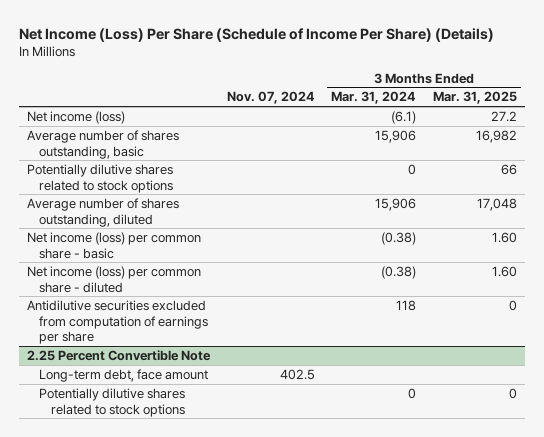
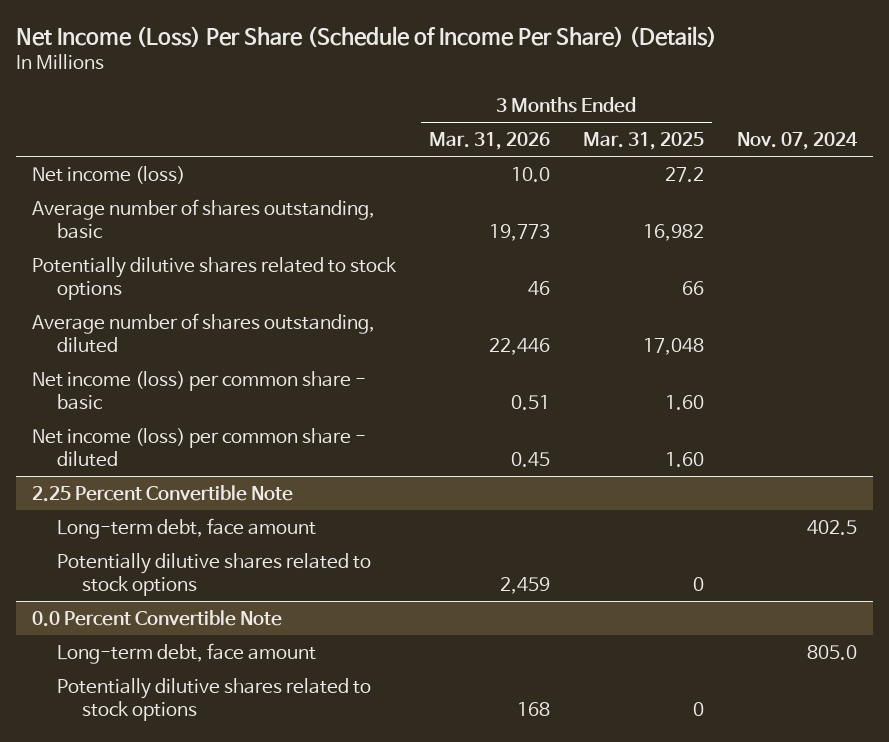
- | Nov. 07, 2024 | 3 Months Ended Mar. 31, 2024 | 3 Months Ended Mar. 31, 2025
+ | 3 Months Ended Mar. 31, 2026 | 3 Months Ended Mar. 31, 2025 | Nov. 07, 2024
- Antidilutive securities excluded from computation of earnings per share | | 118 | 0
+ 0.0 Percent Convertible Note
+ Long-term debt, face amount | | | 805.0
+ Potentially dilutive shares related to stock options | 168 | 0 |

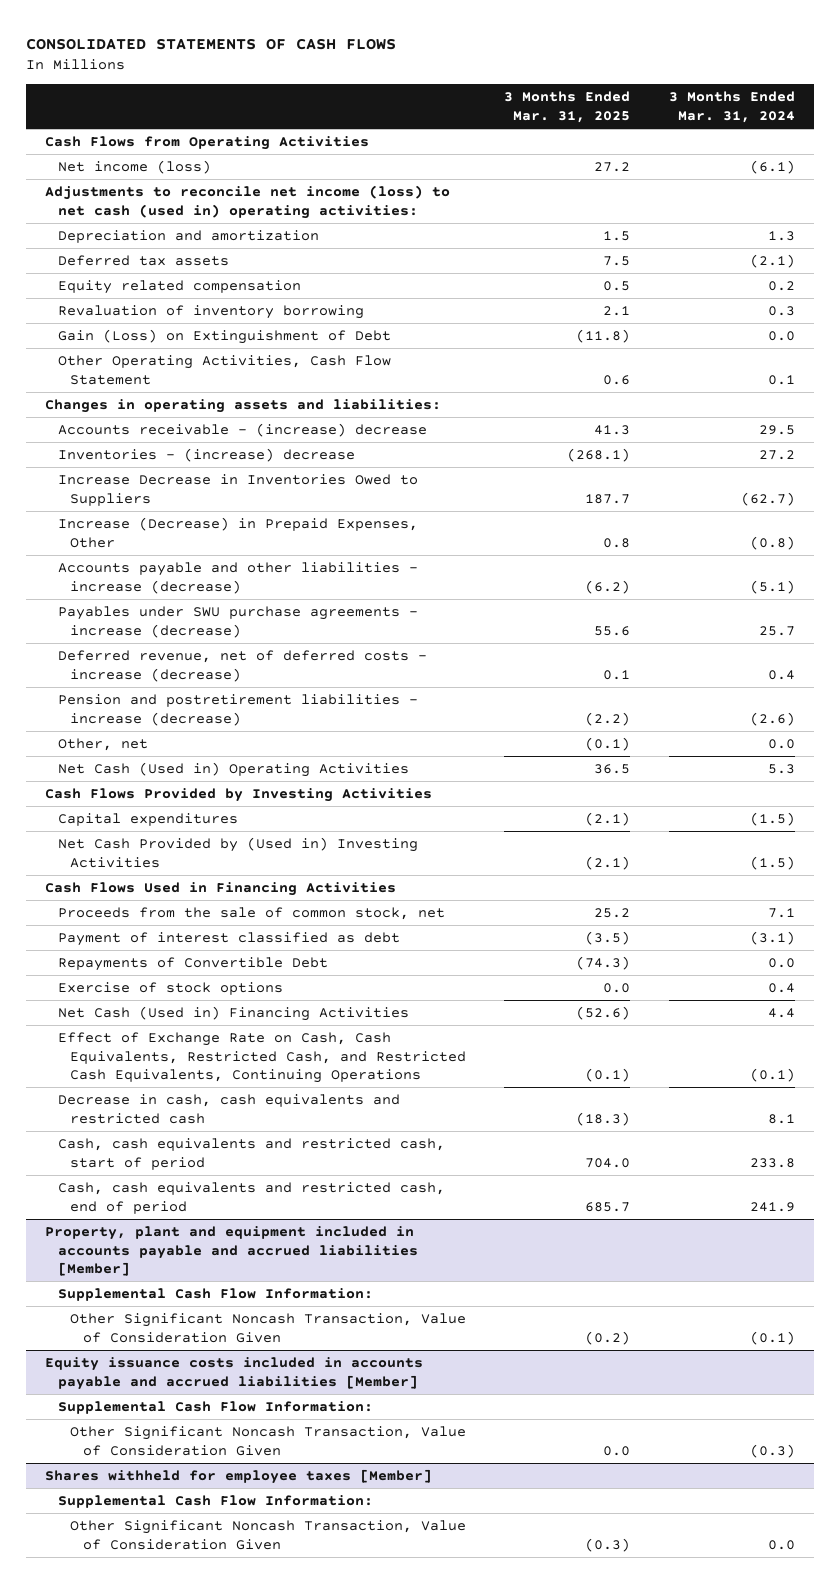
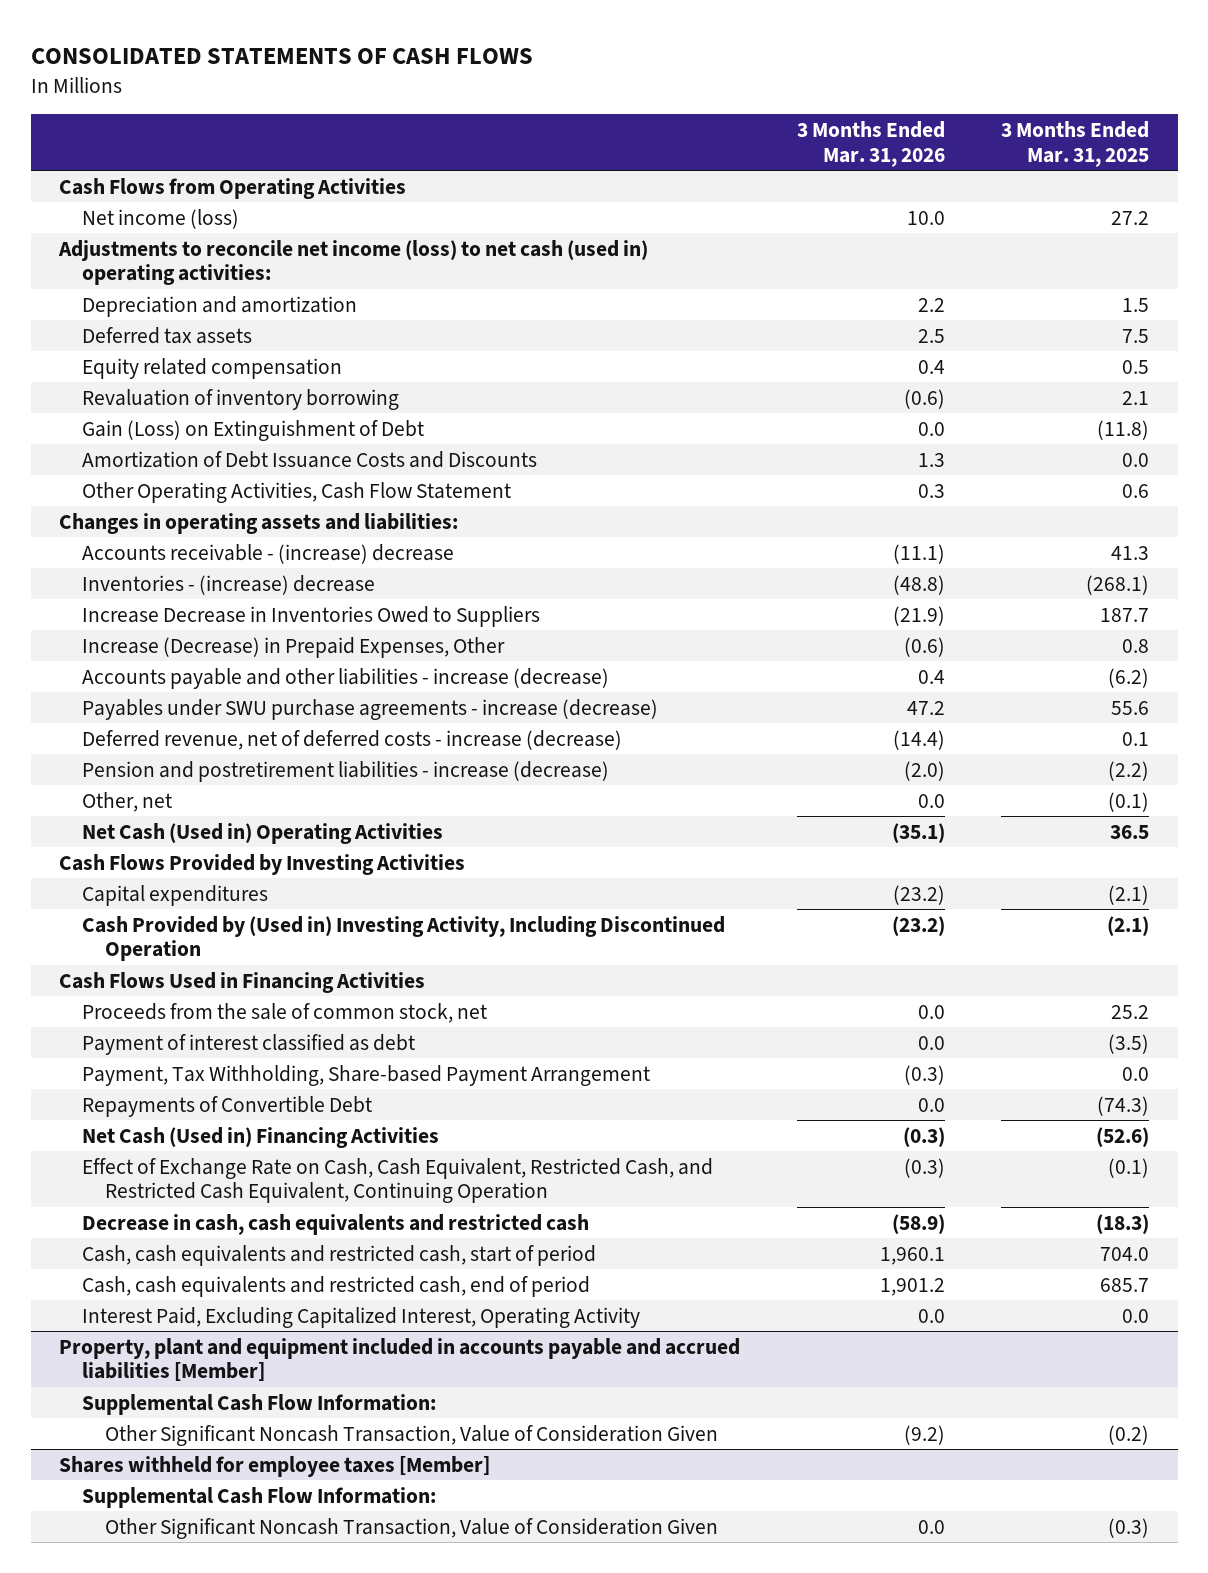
- | 3 Months Ended Mar. 31, 2025 | 3 Months Ended Mar. 31, 2024
+ | 3 Months Ended Mar. 31, 2026 | 3 Months Ended Mar. 31, 2025
+ Amortization of Debt Issuance Costs and Discounts | 1.3 | 0.0
- Net Cash Provided by (Used in) Investing Activities | (2.1) | (1.5)
+ Cash Provided by (Used in) Investing Activity, Including Discontinued Operation | (23.2) | (2.1)
+ Payment, Tax Withholding, Share-based Payment Arrangement | (0.3) | 0.0
- Exercise of stock options | 0.0 | 0.4
- Effect of Exchange Rate on Cash, Cash Equivalents, Restricted Cash, and Restricted Cash Equivalents, Continuing Operations | (0.1) | (0.1)
+ Effect of Exchange Rate on Cash, Cash Equivalent, Restricted Cash, and Restricted Cash Equivalent, Continuing Operation | (0.3) | (0.1)
+ Interest Paid, Excluding Capitalized Interest, Operating Activity | 0.0 | 0.0
- Equity issuance costs included in accounts payable and accrued liabilities [Member]
- Supplemental Cash Flow Information:
- Other Significant Noncash Transaction, Value of Consideration Given | 0.0 | (0.3)

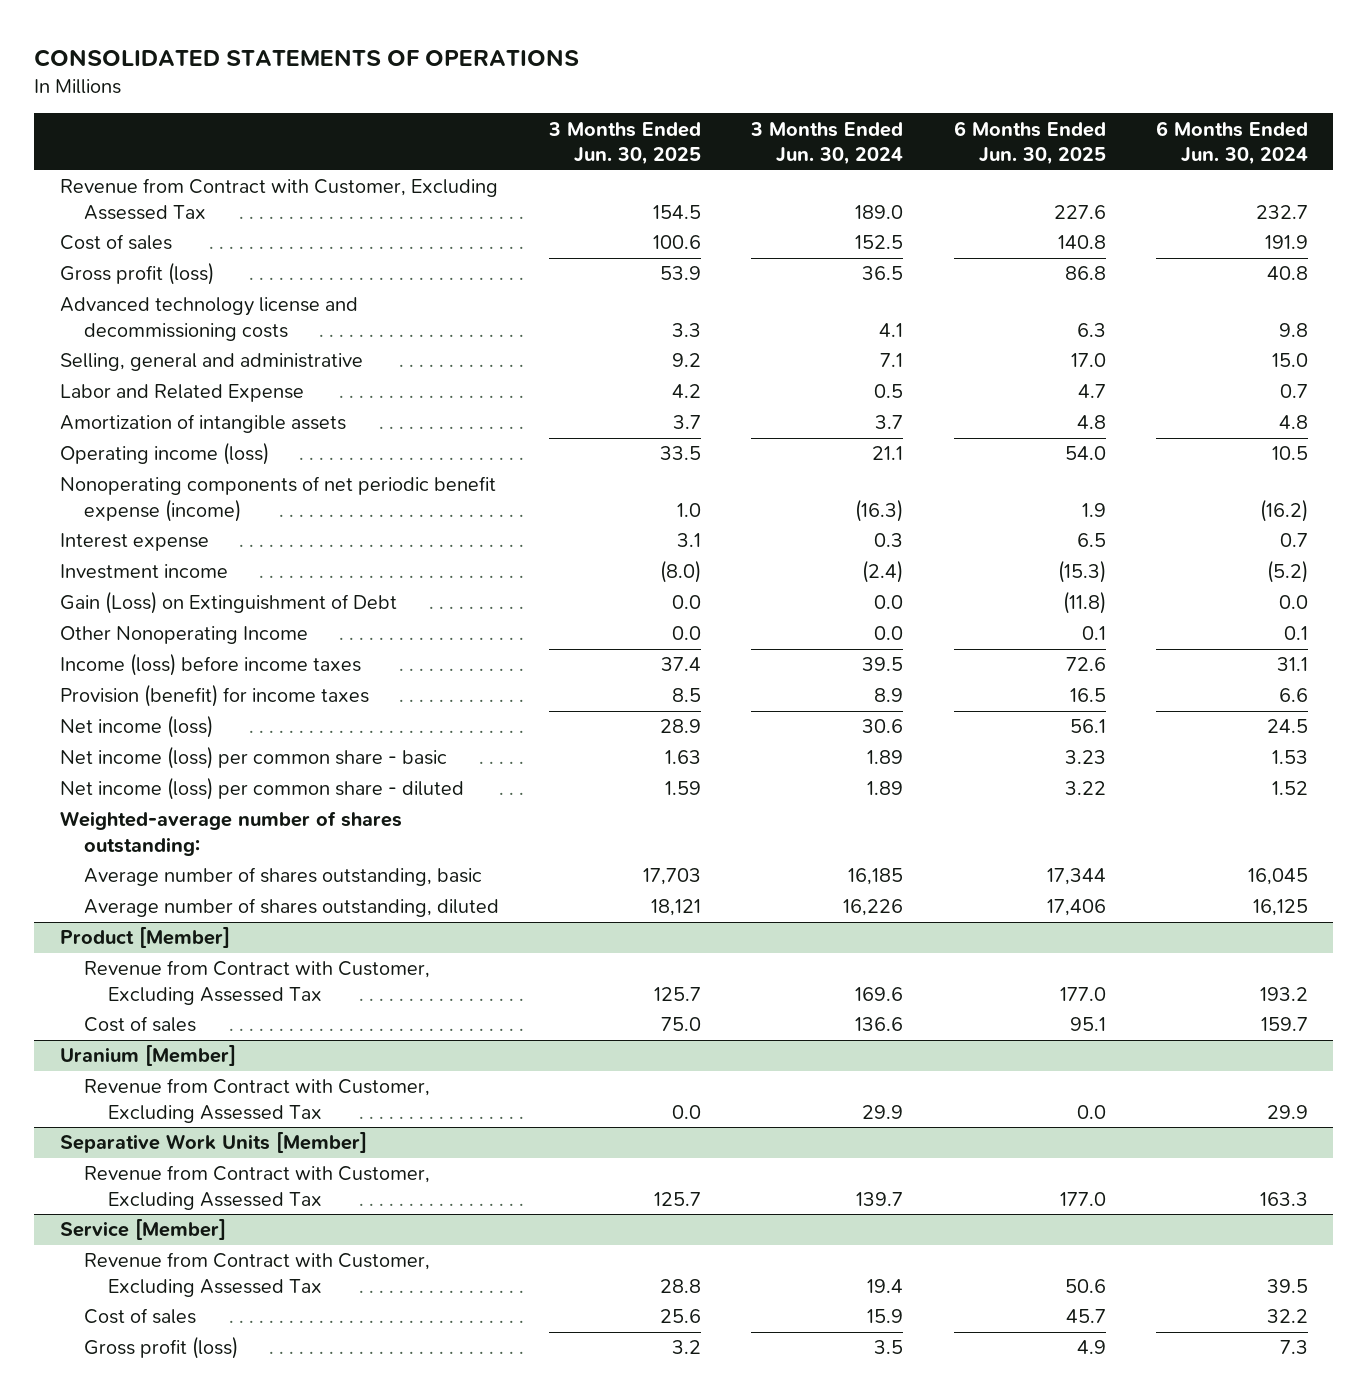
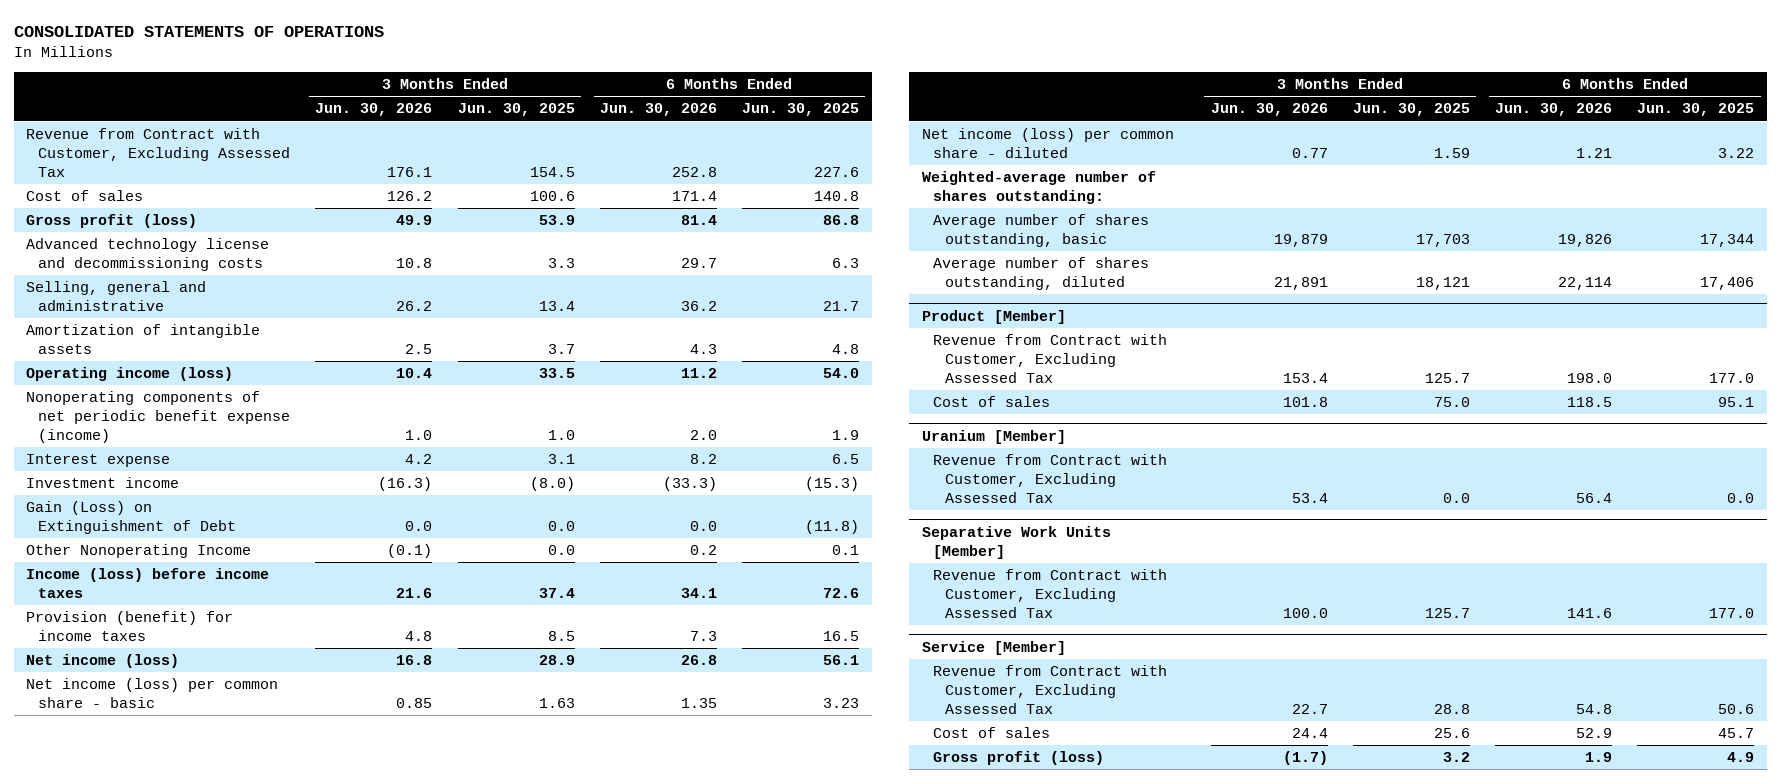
- | 3 Months Ended Jun. 30, 2025 | 3 Months Ended Jun. 30, 2024 | 6 Months Ended Jun. 30, 2025 | 6 Months Ended Jun. 30, 2024
+ | 3 Months Ended Jun. 30, 2026 | 3 Months Ended Jun. 30, 2025 | 6 Months Ended Jun. 30, 2026 | 6 Months Ended Jun. 30, 2025
- Selling, general and administrative | 9.2 | 7.1 | 17.0 | 15.0
- Labor and Related Expense | 4.2 | 0.5 | 4.7 | 0.7
+ Selling, general and administrative | 26.2 | 13.4 | 36.2 | 21.7

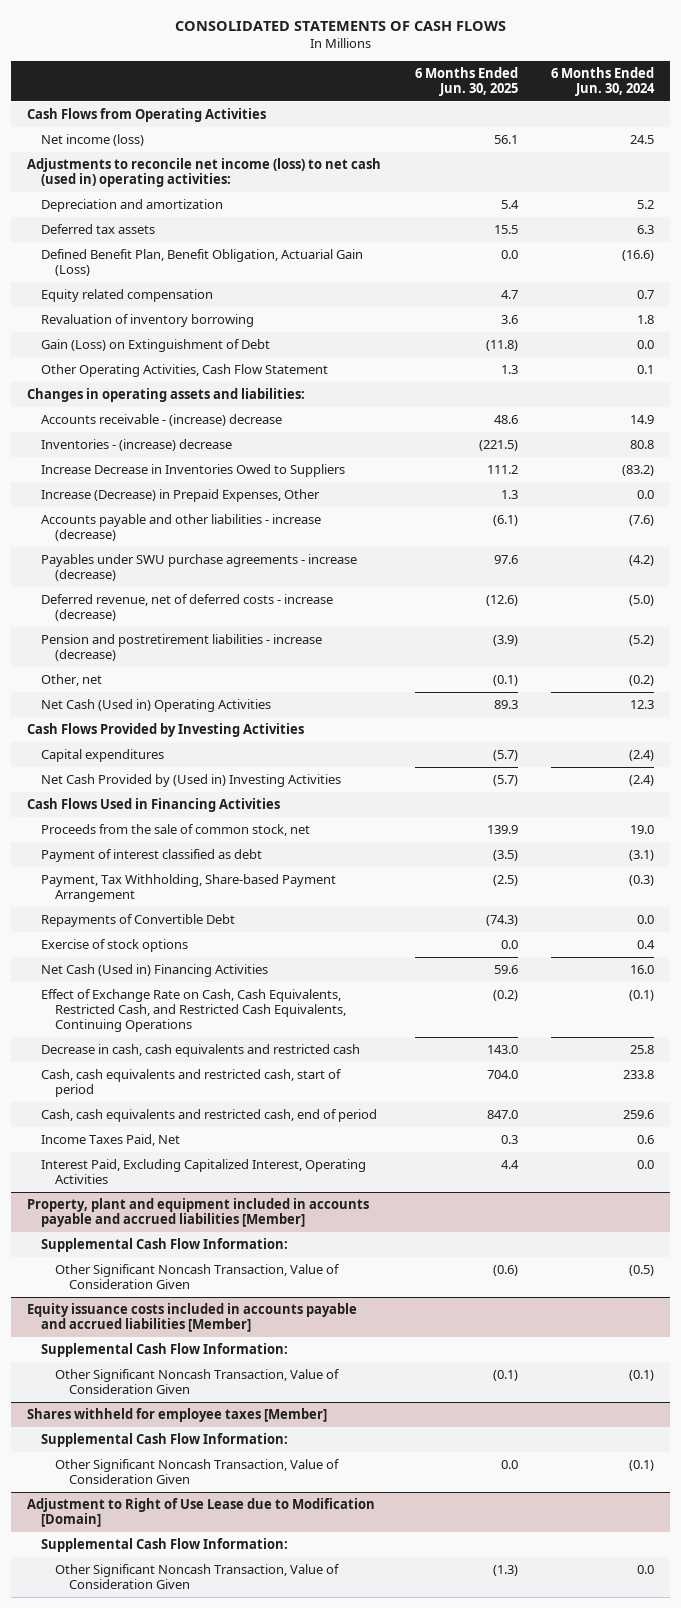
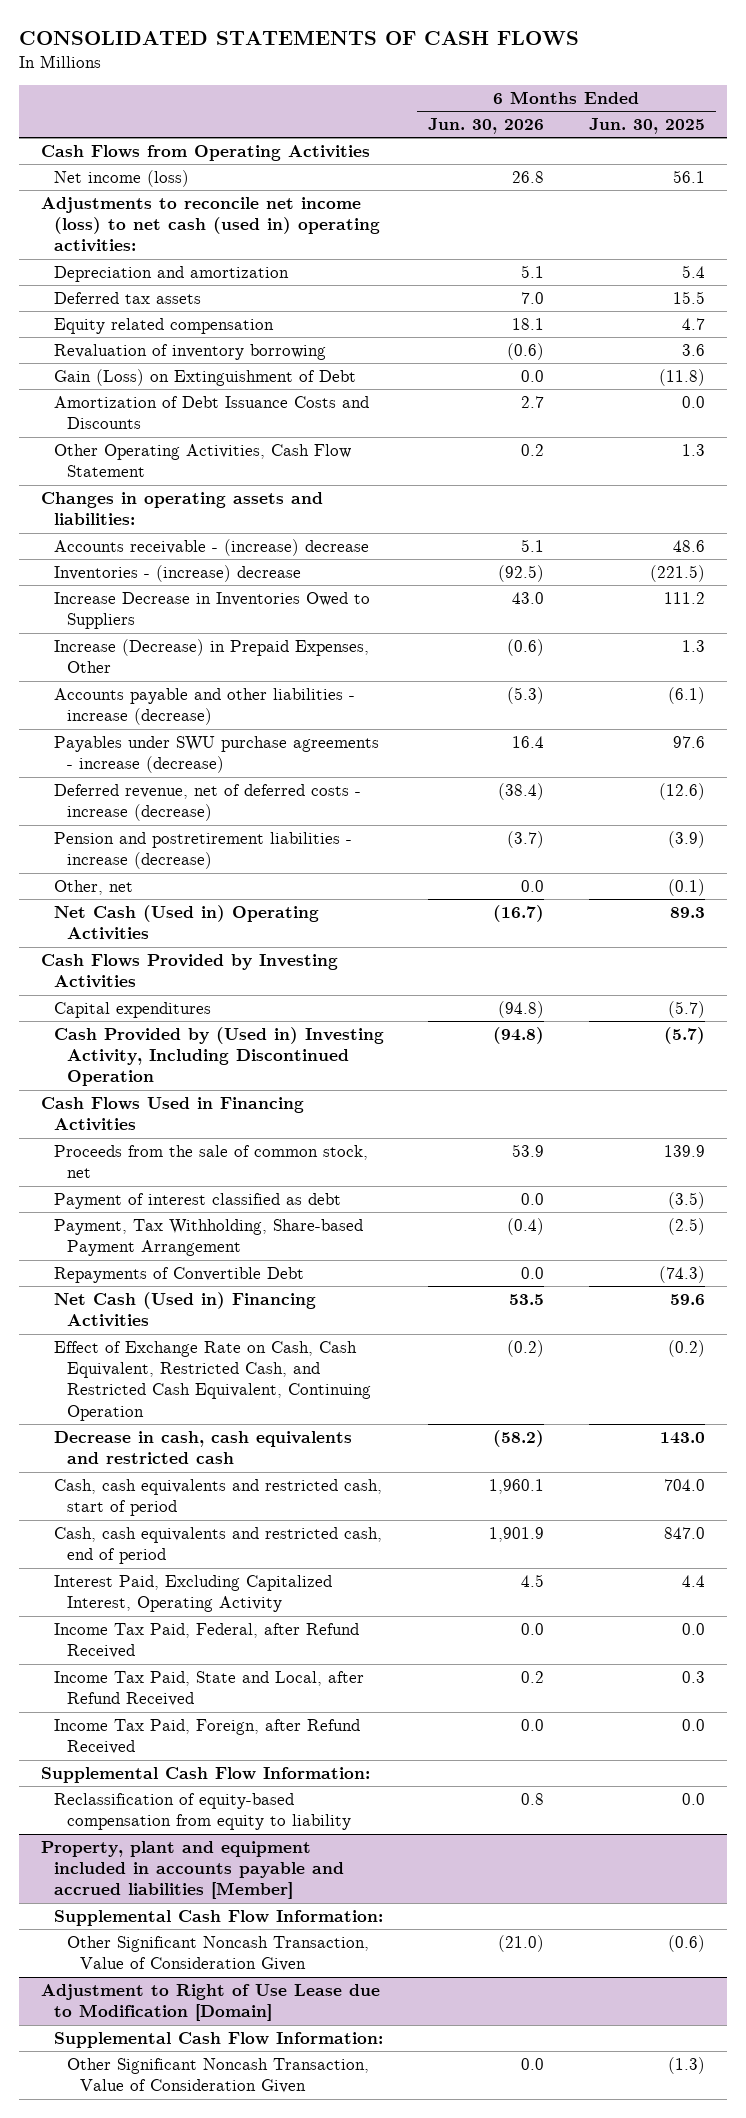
- | 6 Months Ended Jun. 30, 2025 | 6 Months Ended Jun. 30, 2024
+ | 6 Months Ended Jun. 30, 2026 | 6 Months Ended Jun. 30, 2025
- Defined Benefit Plan, Benefit Obligation, Actuarial Gain (Loss) | 0.0 | (16.6)
+ Amortization of Debt Issuance Costs and Discounts | 2.7 | 0.0
- Net Cash Provided by (Used in) Investing Activities | (5.7) | (2.4)
+ Cash Provided by (Used in) Investing Activity, Including Discontinued Operation | (94.8) | (5.7)
- Exercise of stock options | 0.0 | 0.4
- Effect of Exchange Rate on Cash, Cash Equivalents, Restricted Cash, and Restricted Cash Equivalents, Continuing Operations | (0.2) | (0.1)
+ Effect of Exchange Rate on Cash, Cash Equivalent, Restricted Cash, and Restricted Cash Equivalent, Continuing Operation | (0.2) | (0.2)
- Income Taxes Paid, Net | 0.3 | 0.6
- Interest Paid, Excluding Capitalized Interest, Operating Activities | 4.4 | 0.0
+ Interest Paid, Excluding Capitalized Interest, Operating Activity | 4.5 | 4.4
+ Income Tax Paid, Federal, after Refund Received | 0.0 | 0.0
+ Income Tax Paid, State and Local, after Refund Received | 0.2 | 0.3
+ Income Tax Paid, Foreign, after Refund Received | 0.0 | 0.0
+ Supplemental Cash Flow Information:
+ Reclassification of equity-based compensation from equity to liability | 0.8 | 0.0
- Equity issuance costs included in accounts payable and accrued liabilities [Member]
- Supplemental Cash Flow Information:
- Other Significant Noncash Transaction, Value of Consideration Given | (0.1) | (0.1)
- Shares withheld for employee taxes [Member]
- Supplemental Cash Flow Information:
- Other Significant Noncash Transaction, Value of Consideration Given | 0.0 | (0.1)

